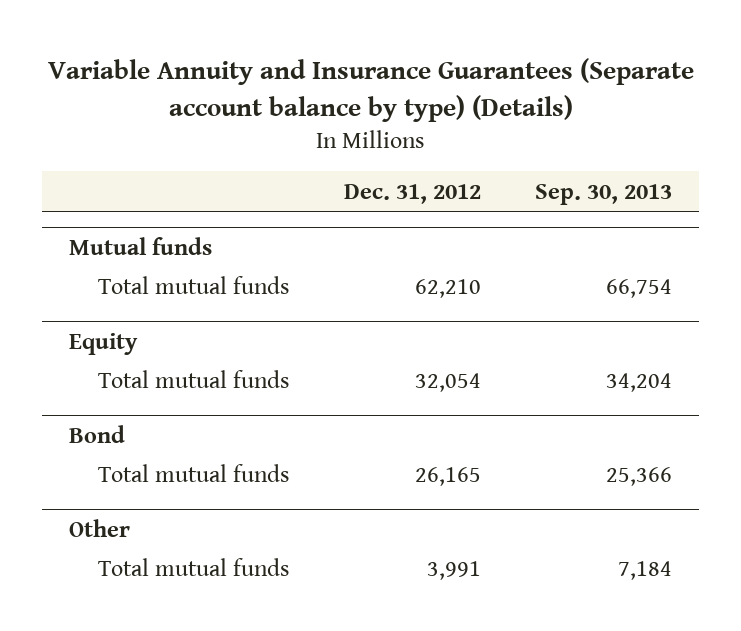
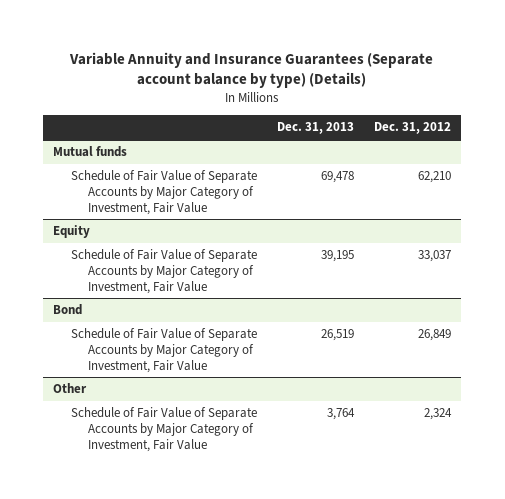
- | Dec. 31, 2012 | Sep. 30, 2013
+ | Dec. 31, 2013 | Dec. 31, 2012
@ Mutual funds
- Total mutual funds | 62,210 | 66,754
+ Schedule of Fair Value of Separate Accounts by Major Category of Investment, Fair Value | 69,478 | 62,210
@ Equity
- Total mutual funds | 32,054 | 34,204
+ Schedule of Fair Value of Separate Accounts by Major Category of Investment, Fair Value | 39,195 | 33,037
@ Bond
- Total mutual funds | 26,165 | 25,366
+ Schedule of Fair Value of Separate Accounts by Major Category of Investment, Fair Value | 26,519 | 26,849
@ Other
- Total mutual funds | 3,991 | 7,184
+ Schedule of Fair Value of Separate Accounts by Major Category of Investment, Fair Value | 3,764 | 2,324

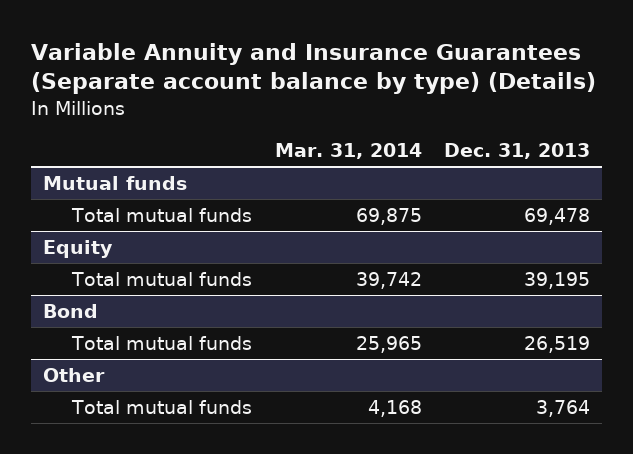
- | Dec. 31, 2013 | Dec. 31, 2012
+ | Mar. 31, 2014 | Dec. 31, 2013
@ Mutual funds
- Schedule of Fair Value of Separate Accounts by Major Category of Investment, Fair Value | 69,478 | 62,210
+ Total mutual funds | 69,875 | 69,478
@ Equity
- Schedule of Fair Value of Separate Accounts by Major Category of Investment, Fair Value | 39,195 | 33,037
+ Total mutual funds | 39,742 | 39,195
@ Bond
- Schedule of Fair Value of Separate Accounts by Major Category of Investment, Fair Value | 26,519 | 26,849
+ Total mutual funds | 25,965 | 26,519
@ Other
- Schedule of Fair Value of Separate Accounts by Major Category of Investment, Fair Value | 3,764 | 2,324
+ Total mutual funds | 4,168 | 3,764

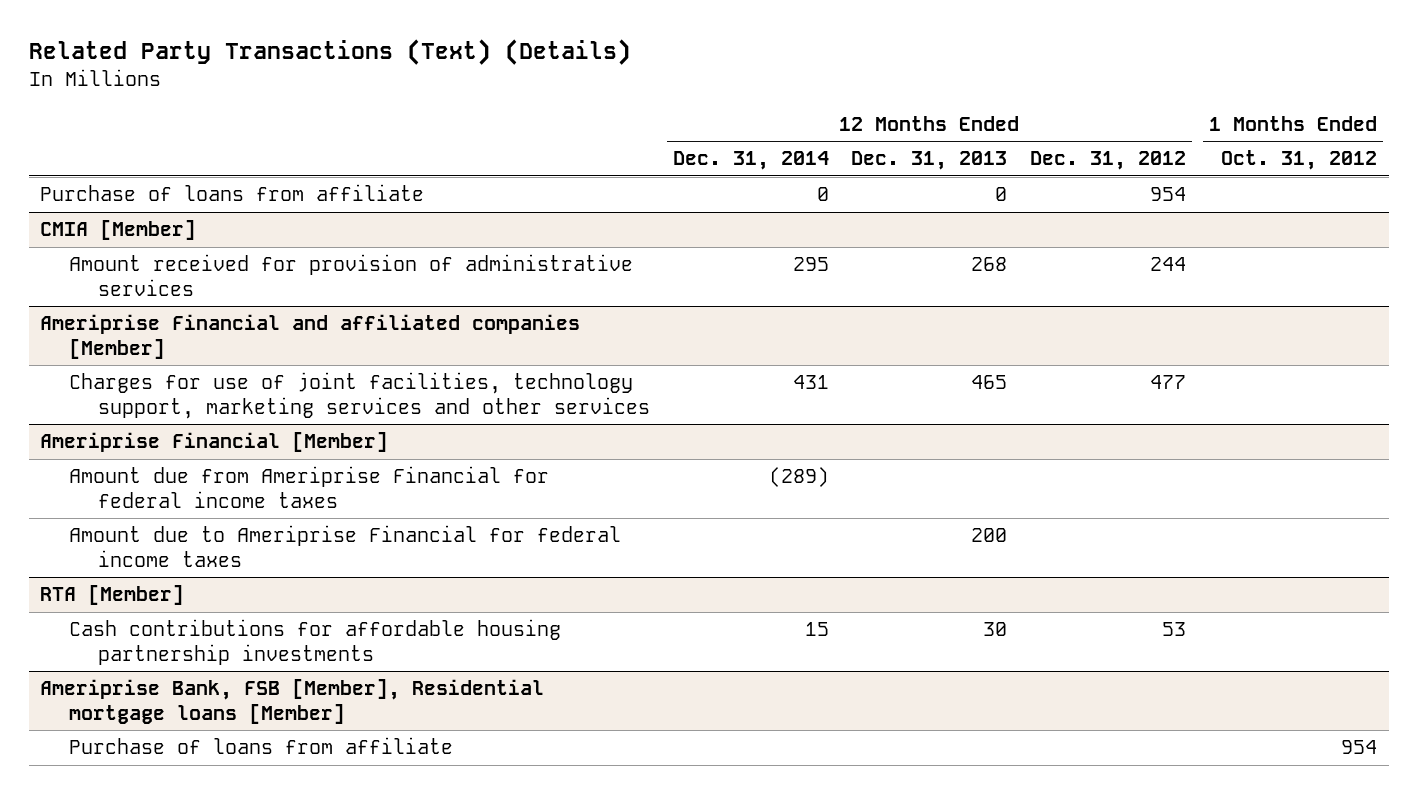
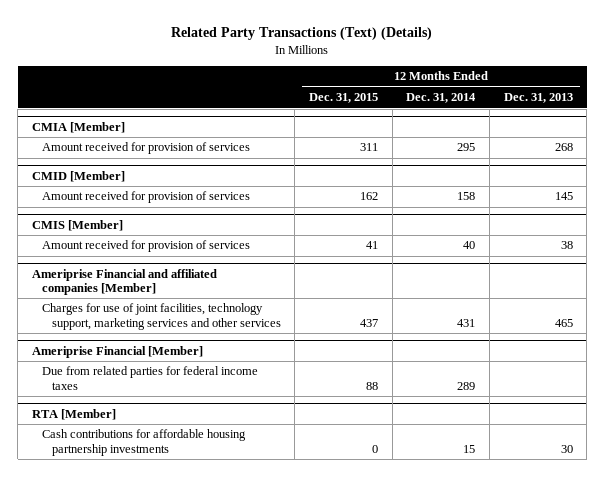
- | 12 Months Ended Dec. 31, 2014 | 12 Months Ended Dec. 31, 2013 | 12 Months Ended Dec. 31, 2012 | 1 Months Ended Oct. 31, 2012
+ | 12 Months Ended Dec. 31, 2015 | 12 Months Ended Dec. 31, 2014 | 12 Months Ended Dec. 31, 2013
- Purchase of loans from affiliate | 0 | 0 | 954 |
@ CMIA [Member]
- Amount received for provision of administrative services | 295 | 268 | 244 |
+ Amount received for provision of services | 311 | 295 | 268
+ CMID [Member]
+ Amount received for provision of services | 162 | 158 | 145
+ CMIS [Member]
+ Amount received for provision of services | 41 | 40 | 38
@ Ameriprise Financial [Member]
- Amount due from Ameriprise Financial for federal income taxes | (289) | | |
- Amount due to Ameriprise Financial for federal income taxes | | 200 | |
+ Due from related parties for federal income taxes | 88 | 289 |
- Ameriprise Bank, FSB [Member], Residential mortgage loans [Member]
- Purchase of loans from affiliate | | | | 954

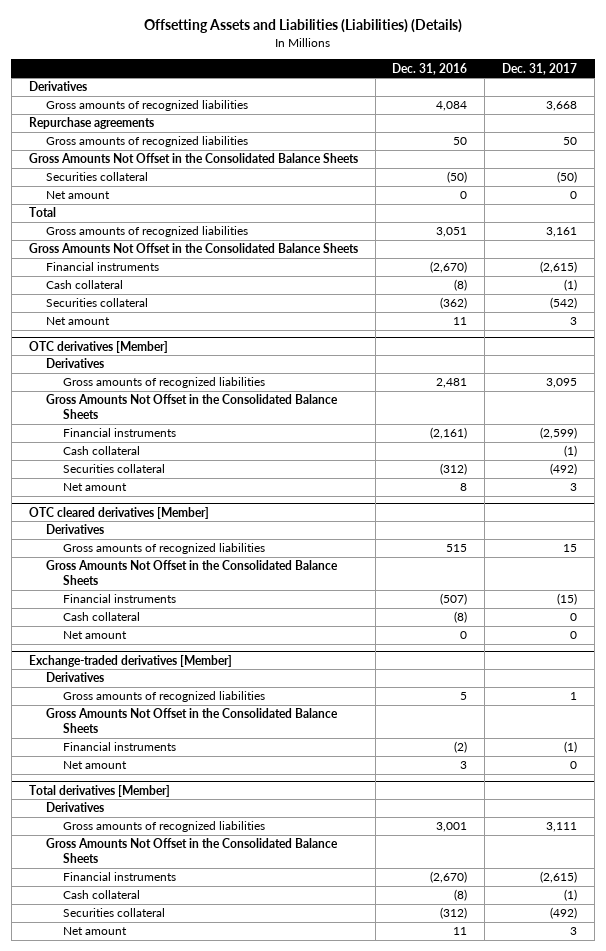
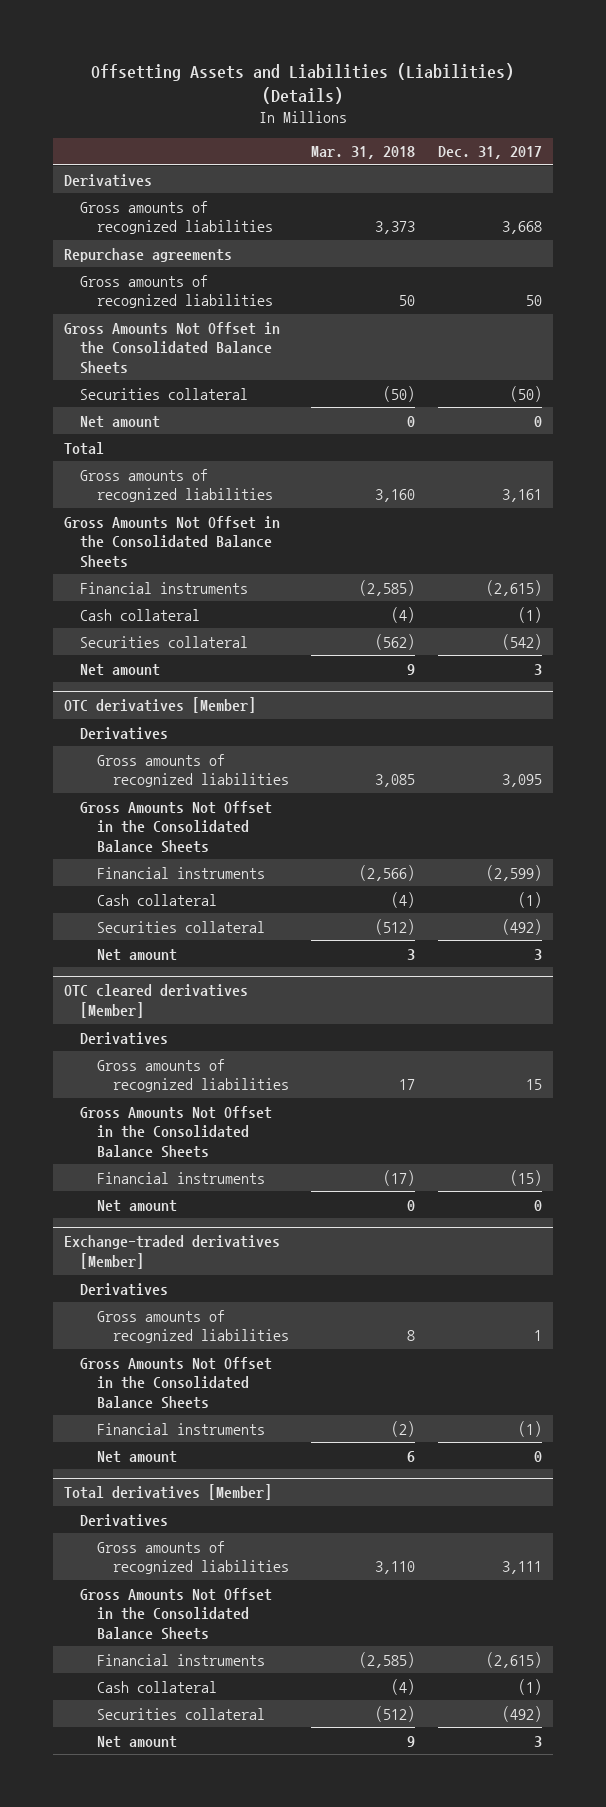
- | Dec. 31, 2016 | Dec. 31, 2017
+ | Mar. 31, 2018 | Dec. 31, 2017
@ OTC cleared derivatives [Member]
- Cash collateral | (8) | 0

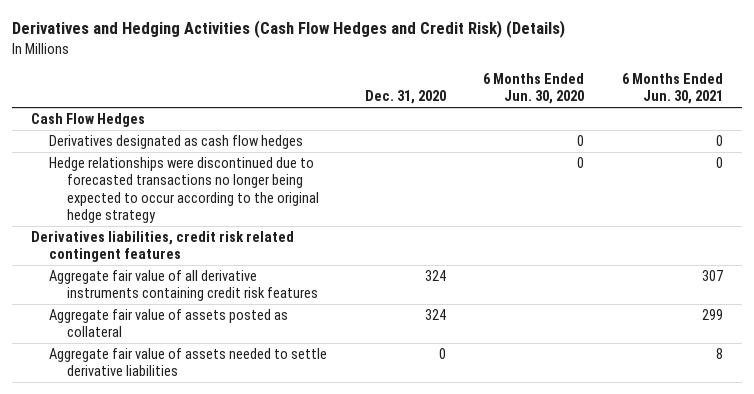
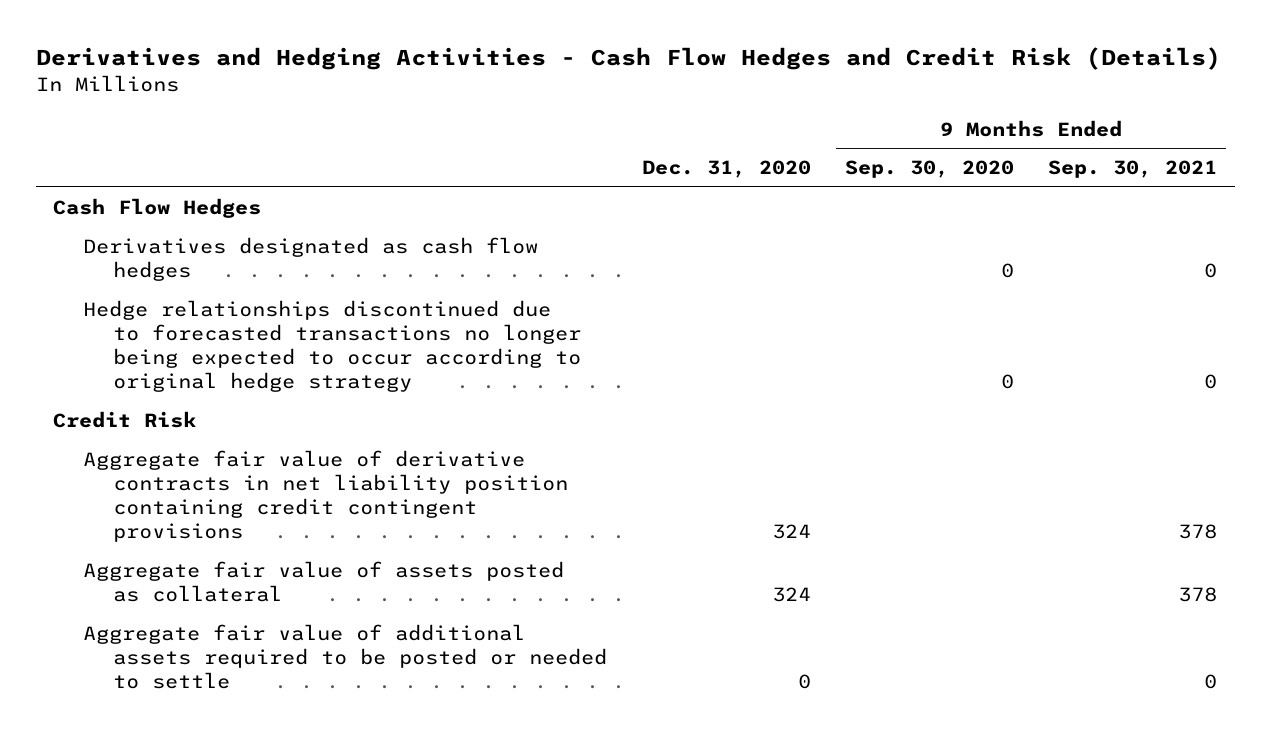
- Derivatives and Hedging Activities (Cash Flow Hedges and Credit Risk) (Details)
+ Derivatives and Hedging Activities - Cash Flow Hedges and Credit Risk (Details)
- | Dec. 31, 2020 | 6 Months Ended Jun. 30, 2020 | 6 Months Ended Jun. 30, 2021
+ | Dec. 31, 2020 | 9 Months Ended Sep. 30, 2020 | 9 Months Ended Sep. 30, 2021
- Hedge relationships were discontinued due to forecasted transactions no longer being expected to occur according to the original hedge strategy | | 0 | 0
- Derivatives liabilities, credit risk related contingent features
- Aggregate fair value of all derivative instruments containing credit risk features | 324 | | 307
+ Hedge relationships discontinued due to forecasted transactions no longer being expected to occur according to original hedge strategy | | 0 | 0
+ Credit Risk
+ Aggregate fair value of derivative contracts in net liability position containing credit contingent provisions | 324 | | 378
- Aggregate fair value of assets needed to settle derivative liabilities | 0 | | 8
+ Aggregate fair value of additional assets required to be posted or needed to settle | 0 | | 0

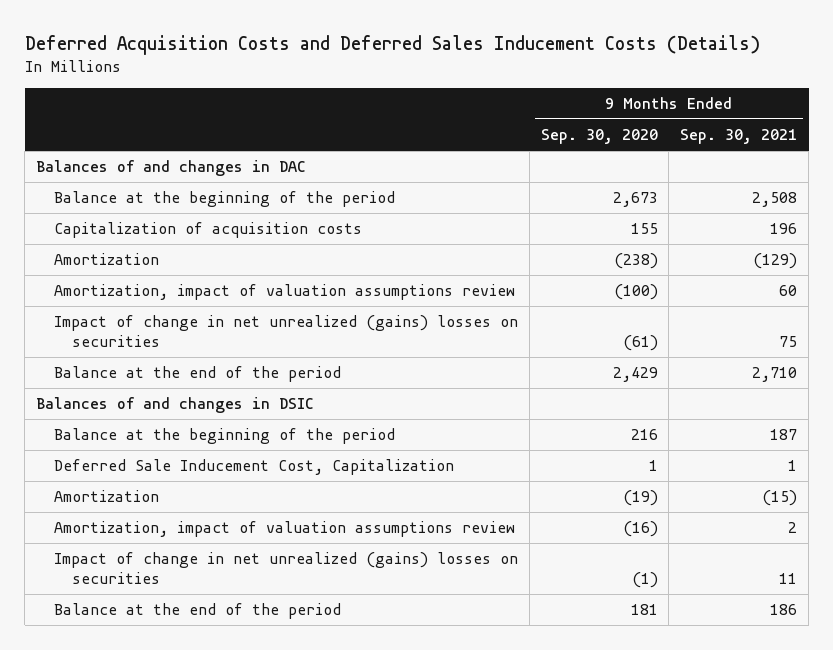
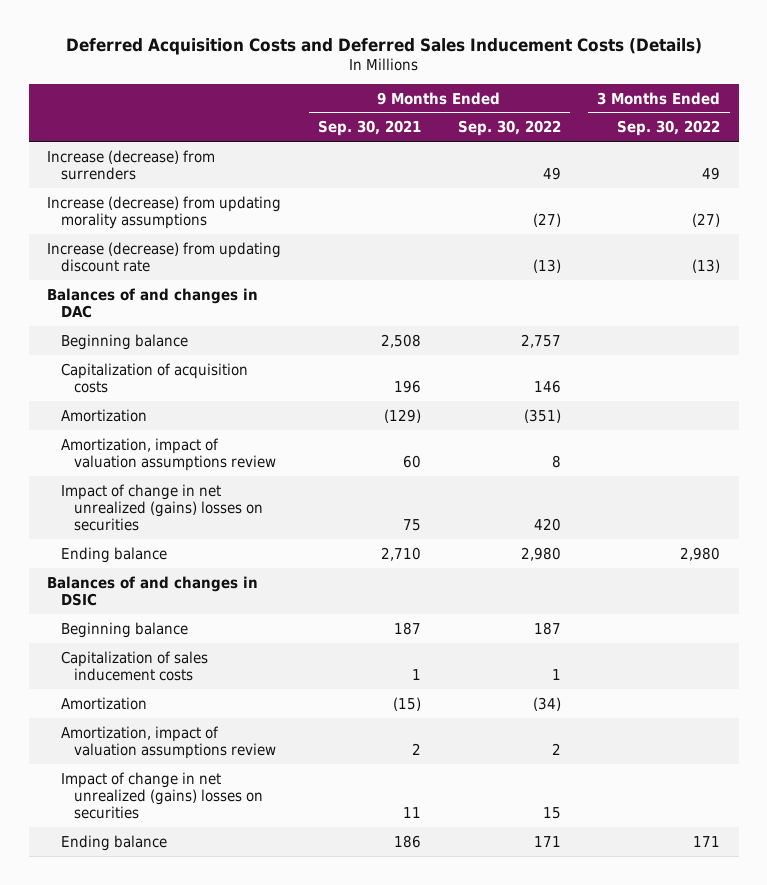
- | 9 Months Ended Sep. 30, 2020 | 9 Months Ended Sep. 30, 2021
+ | 9 Months Ended Sep. 30, 2021 | 9 Months Ended Sep. 30, 2022 | 3 Months Ended Sep. 30, 2022
+ Increase (decrease) from surrenders | | 49 | 49
+ Increase (decrease) from updating morality assumptions | | (27) | (27)
+ Increase (decrease) from updating discount rate | | (13) | (13)
- Balance at the beginning of the period | 2,673 | 2,508
+ Beginning balance | 2,508 | 2,757 |
- Balance at the end of the period | 2,429 | 2,710
+ Ending balance | 2,710 | 2,980 | 2,980
- Balance at the beginning of the period | 216 | 187
- Deferred Sale Inducement Cost, Capitalization | 1 | 1
+ Beginning balance | 187 | 187 |
+ Capitalization of sales inducement costs | 1 | 1 |
- Balance at the end of the period | 181 | 186
+ Ending balance | 186 | 171 | 171

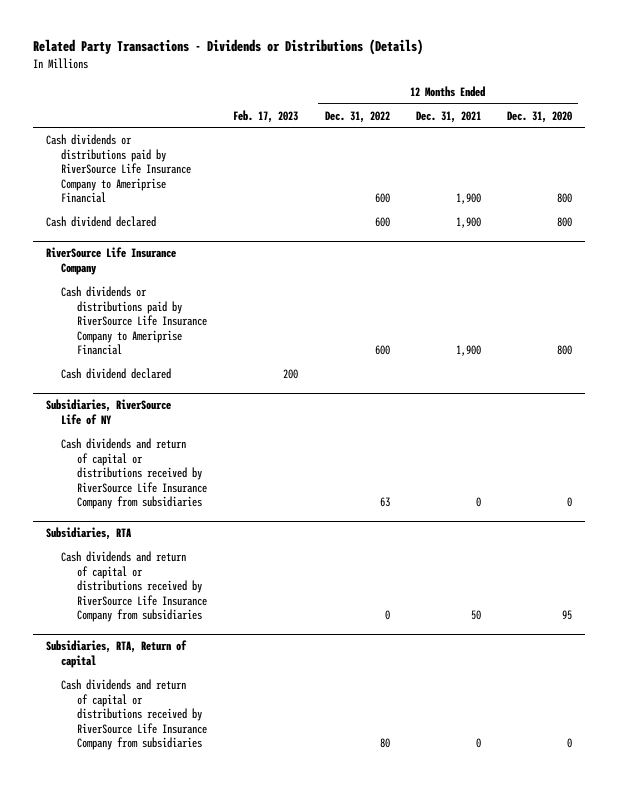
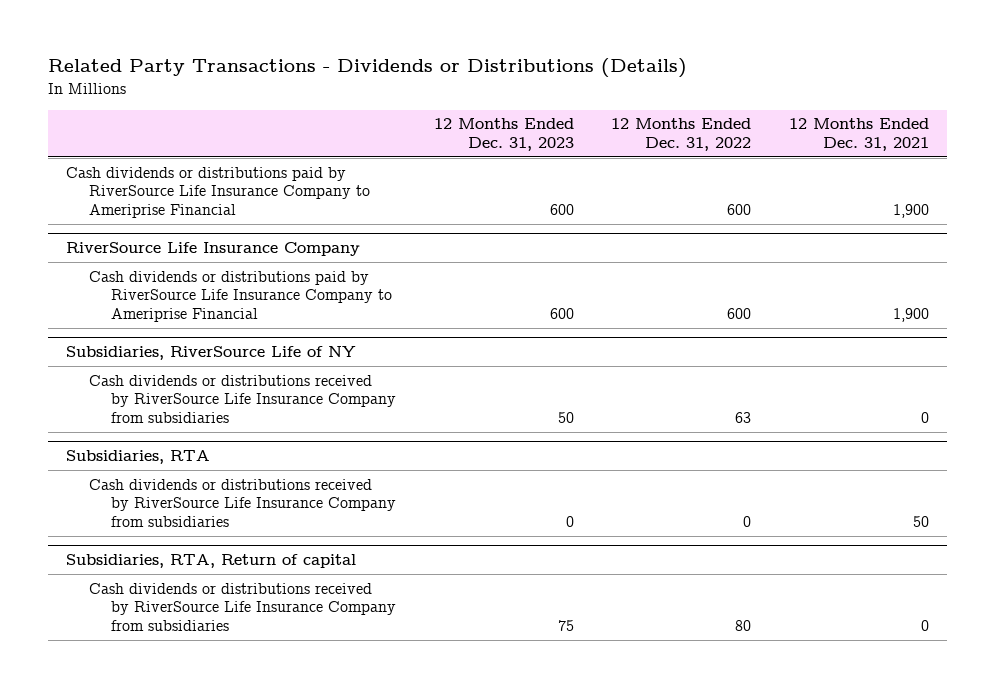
- | Feb. 17, 2023 | 12 Months Ended Dec. 31, 2022 | 12 Months Ended Dec. 31, 2021 | 12 Months Ended Dec. 31, 2020
+ | 12 Months Ended Dec. 31, 2023 | 12 Months Ended Dec. 31, 2022 | 12 Months Ended Dec. 31, 2021
- Cash dividend declared | | 600 | 1,900 | 800
@ RiverSource Life Insurance Company
- Cash dividend declared | 200 | | |
@ Subsidiaries, RiverSource Life of NY
- Cash dividends and return of capital or distributions received by RiverSource Life Insurance Company from subsidiaries | | 63 | 0 | 0
+ Cash dividends or distributions received by RiverSource Life Insurance Company from subsidiaries | 50 | 63 | 0
@ Subsidiaries, RTA
- Cash dividends and return of capital or distributions received by RiverSource Life Insurance Company from subsidiaries | | 0 | 50 | 95
+ Cash dividends or distributions received by RiverSource Life Insurance Company from subsidiaries | 0 | 0 | 50
@ Subsidiaries, RTA, Return of capital
- Cash dividends and return of capital or distributions received by RiverSource Life Insurance Company from subsidiaries | | 80 | 0 | 0
+ Cash dividends or distributions received by RiverSource Life Insurance Company from subsidiaries | 75 | 80 | 0

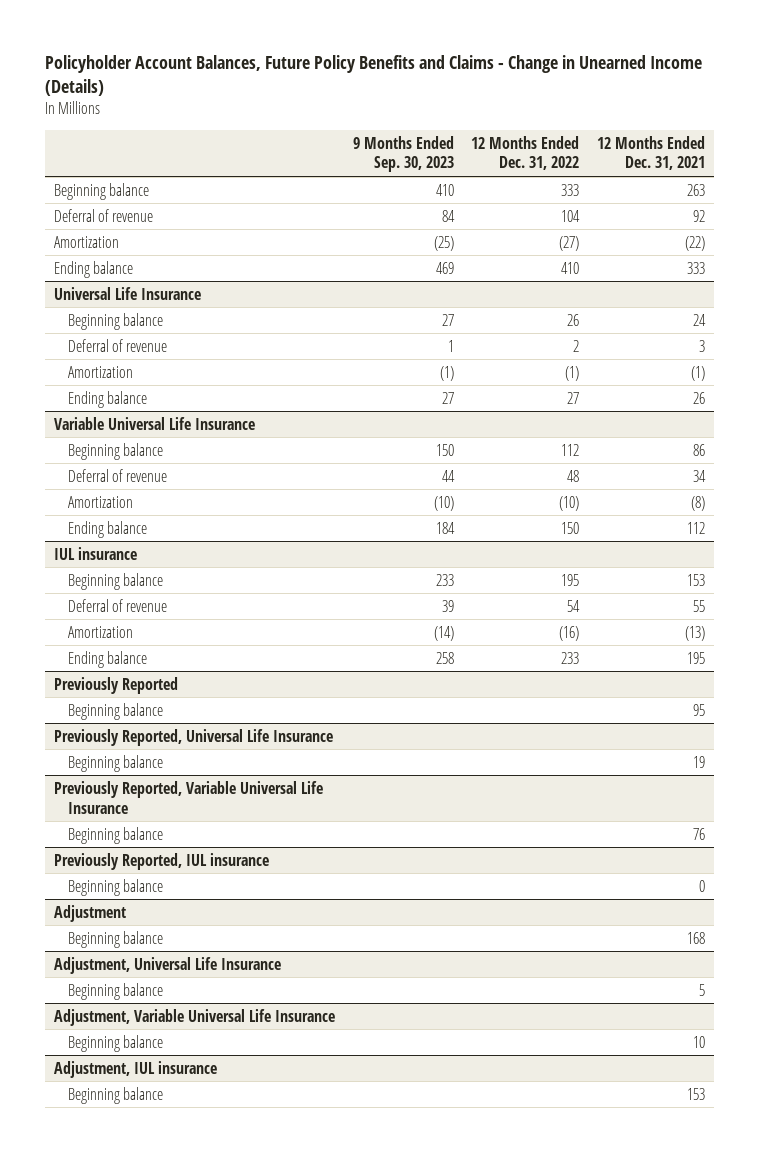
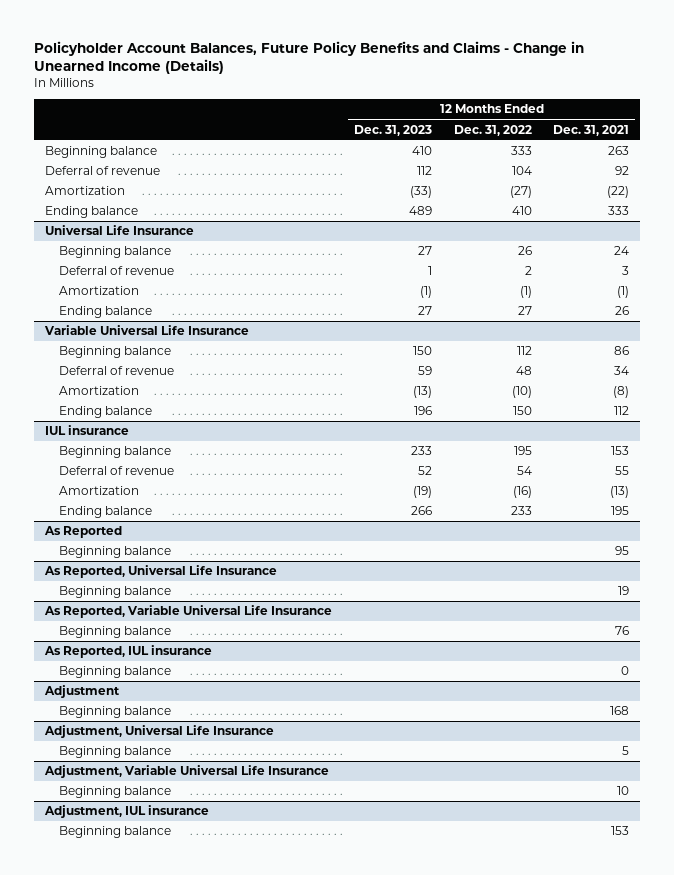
- | 9 Months Ended Sep. 30, 2023 | 12 Months Ended Dec. 31, 2022 | 12 Months Ended Dec. 31, 2021
+ | 12 Months Ended Dec. 31, 2023 | 12 Months Ended Dec. 31, 2022 | 12 Months Ended Dec. 31, 2021
- Previously Reported
+ As Reported
- Previously Reported, Universal Life Insurance
+ As Reported, Universal Life Insurance
- Previously Reported, Variable Universal Life Insurance
+ As Reported, Variable Universal Life Insurance
- Previously Reported, IUL insurance
+ As Reported, IUL insurance

